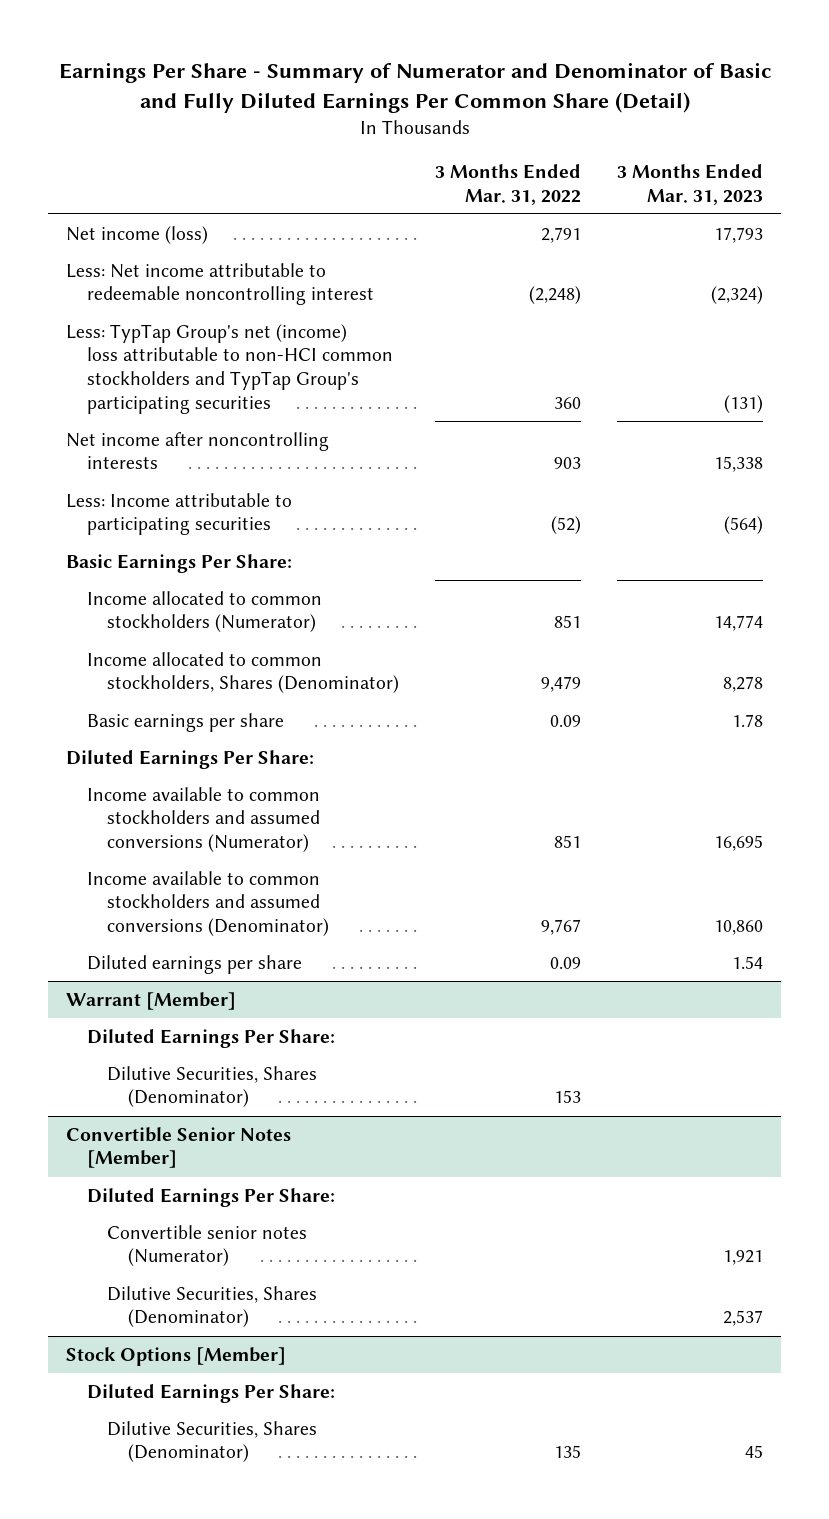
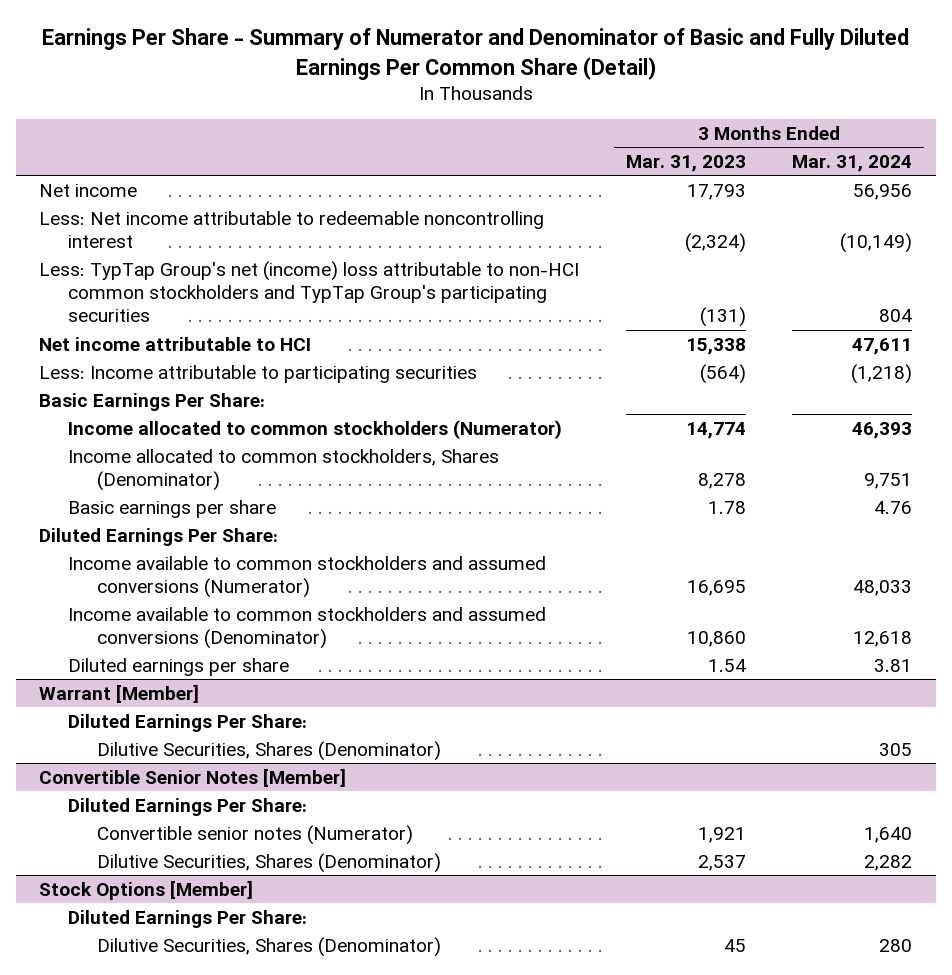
- | 3 Months Ended Mar. 31, 2022 | 3 Months Ended Mar. 31, 2023
+ | 3 Months Ended Mar. 31, 2023 | 3 Months Ended Mar. 31, 2024
- Net income (loss) | 2,791 | 17,793
+ Net income | 17,793 | 56,956
- Net income after noncontrolling interests | 903 | 15,338
+ Net income attributable to HCI | 15,338 | 47,611

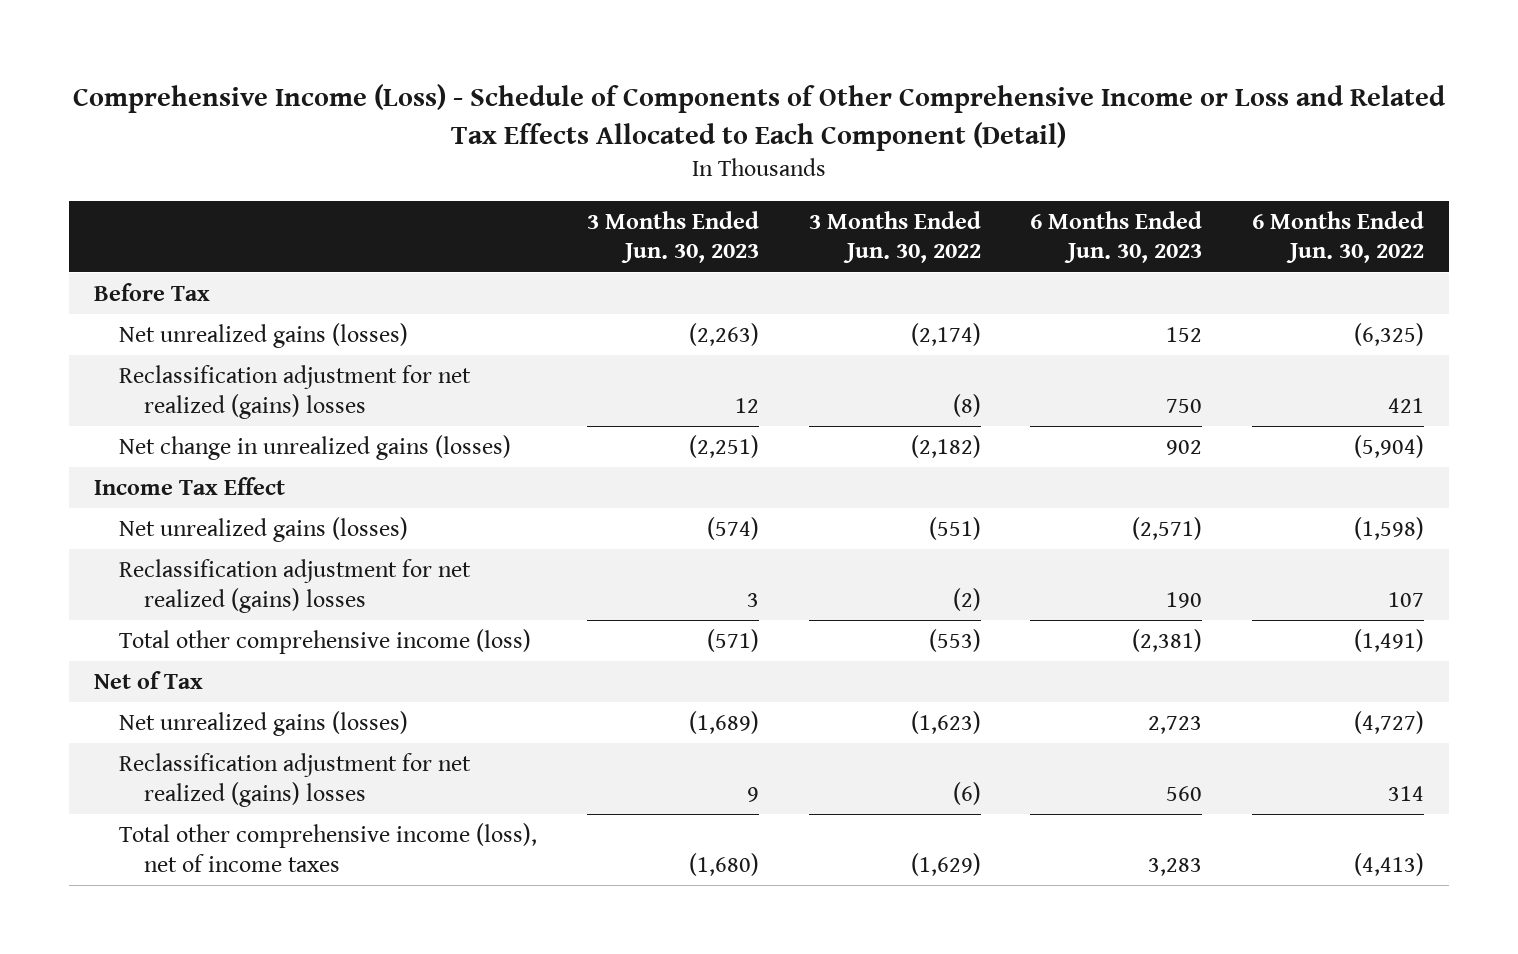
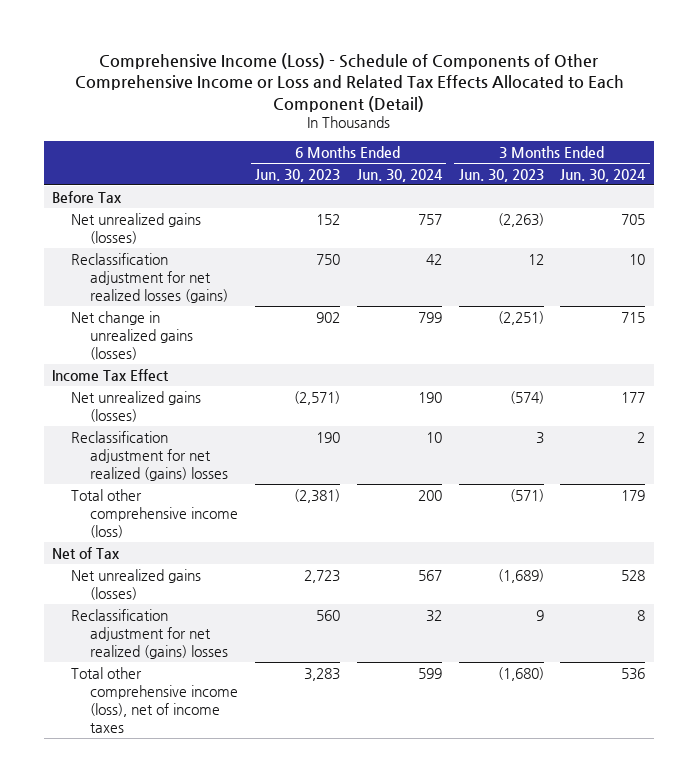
- | 3 Months Ended Jun. 30, 2023 | 3 Months Ended Jun. 30, 2022 | 6 Months Ended Jun. 30, 2023 | 6 Months Ended Jun. 30, 2022
+ | 6 Months Ended Jun. 30, 2023 | 6 Months Ended Jun. 30, 2024 | 3 Months Ended Jun. 30, 2023 | 3 Months Ended Jun. 30, 2024
- Reclassification adjustment for net realized (gains) losses | 12 | (8) | 750 | 421
+ Reclassification adjustment for net realized losses (gains) | 750 | 42 | 12 | 10

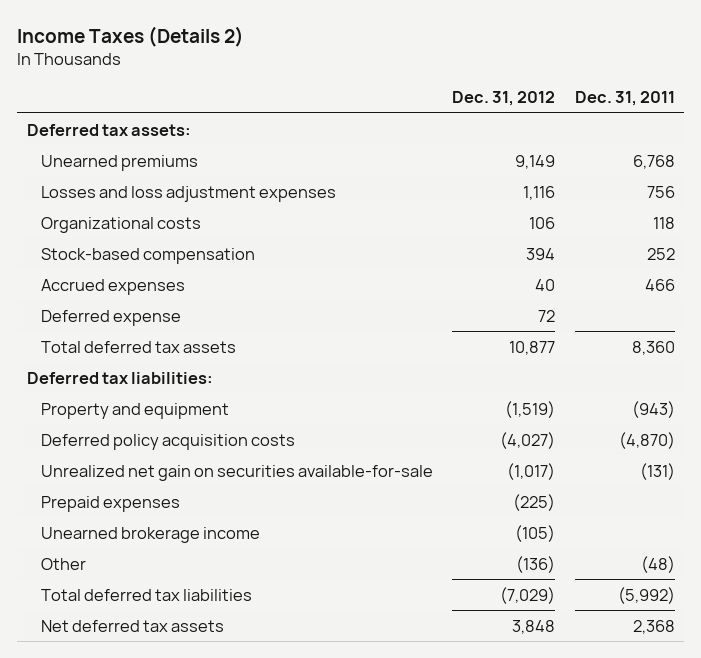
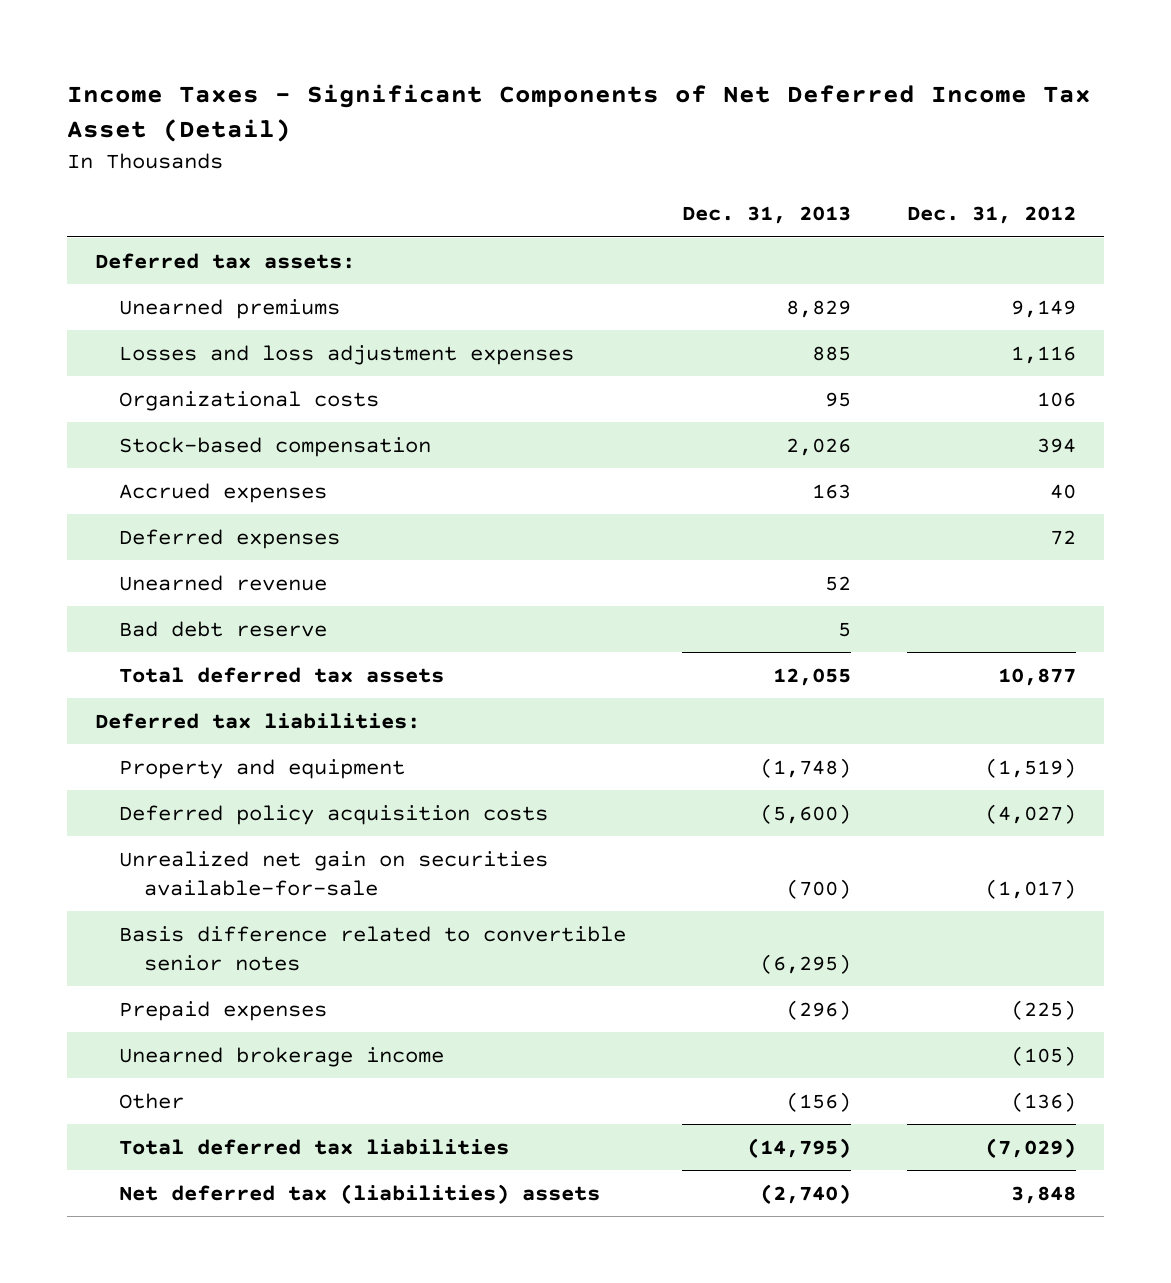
- Income Taxes (Details 2)
+ Income Taxes - Significant Components of Net Deferred Income Tax Asset (Detail)
- | Dec. 31, 2012 | Dec. 31, 2011
+ | Dec. 31, 2013 | Dec. 31, 2012
- Deferred expense | 72 |
+ Deferred expenses | | 72
+ Unearned revenue | 52 |
+ Bad debt reserve | 5 |
+ Basis difference related to convertible senior notes | (6,295) |
- Net deferred tax assets | 3,848 | 2,368
+ Net deferred tax (liabilities) assets | (2,740) | 3,848

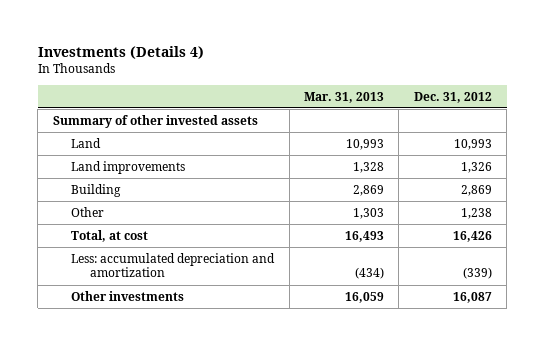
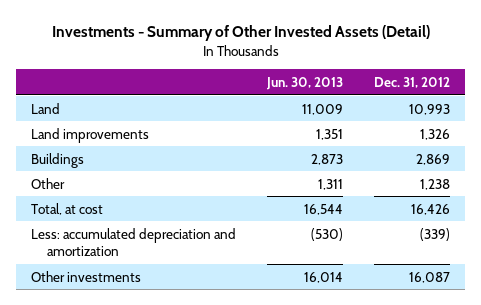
- Investments (Details 4)
+ Investments - Summary of Other Invested Assets (Detail)
- | Mar. 31, 2013 | Dec. 31, 2012
+ | Jun. 30, 2013 | Dec. 31, 2012
- Summary of other invested assets
- Building | 2,869 | 2,869
+ Buildings | 2,873 | 2,869

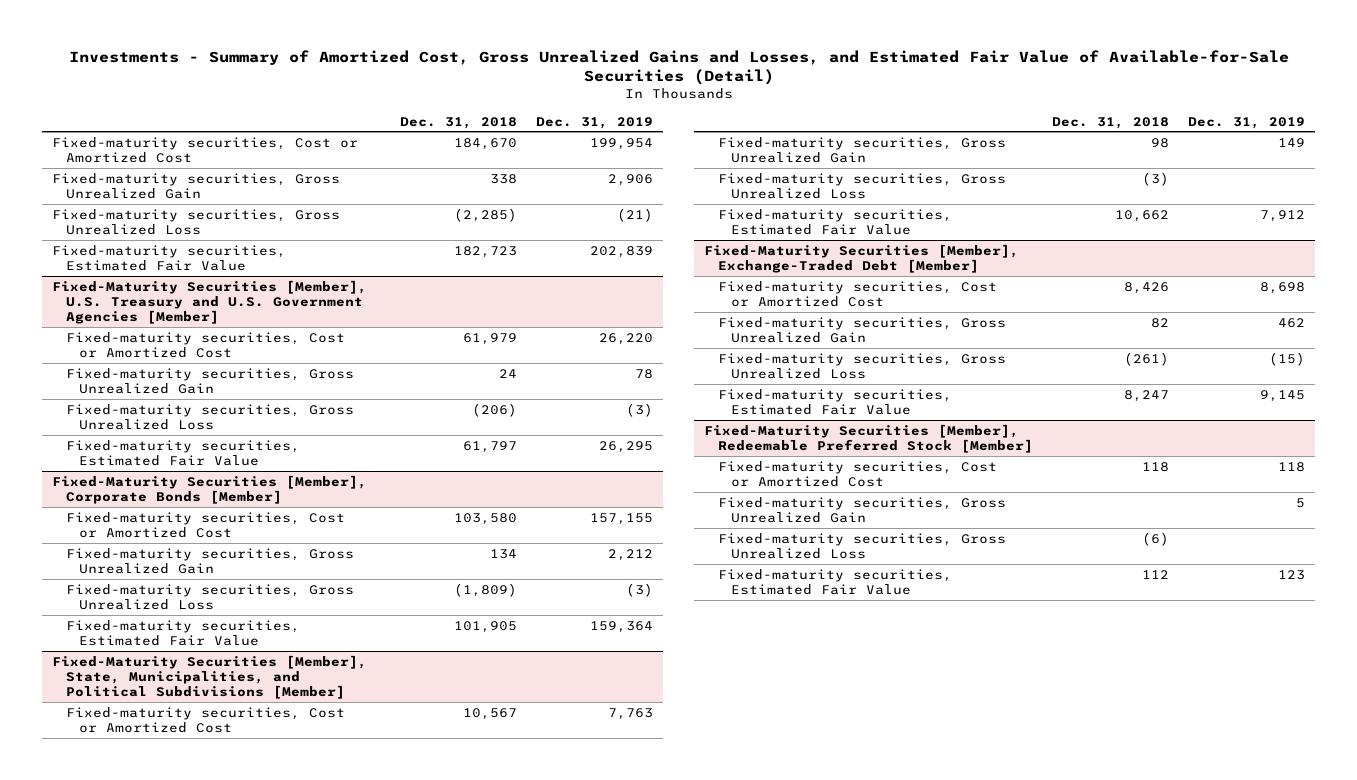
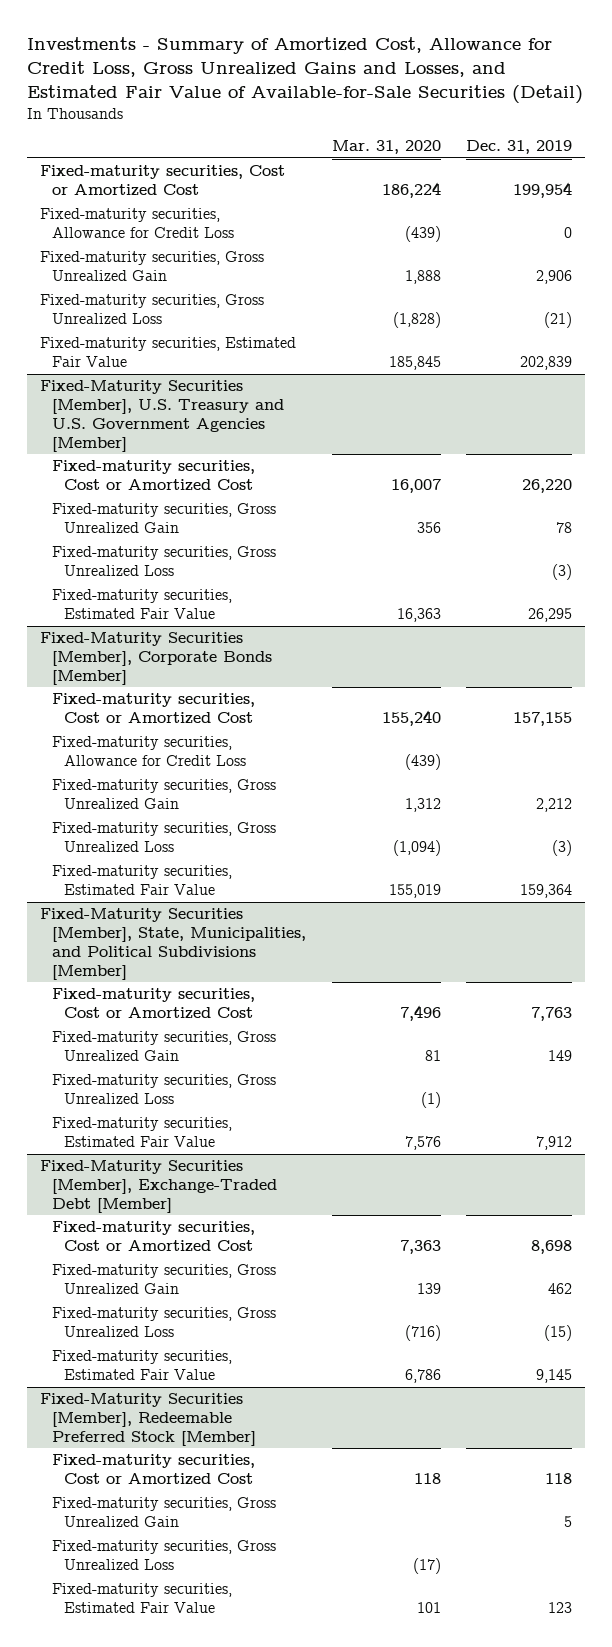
- Investments - Summary of Amortized Cost, Gross Unrealized Gains and Losses, and Estimated Fair Value of Available-for-Sale Securities (Detail)
+ Investments - Summary of Amortized Cost, Allowance for Credit Loss, Gross Unrealized Gains and Losses, and Estimated Fair Value of Available-for-Sale Securities (Detail)
- | Dec. 31, 2018 | Dec. 31, 2019
+ | Mar. 31, 2020 | Dec. 31, 2019
+ Fixed-maturity securities, Allowance for Credit Loss | (439) | 0
@ Fixed-Maturity Securities [Member], Corporate Bonds [Member]
+ Fixed-maturity securities, Allowance for Credit Loss | (439) |

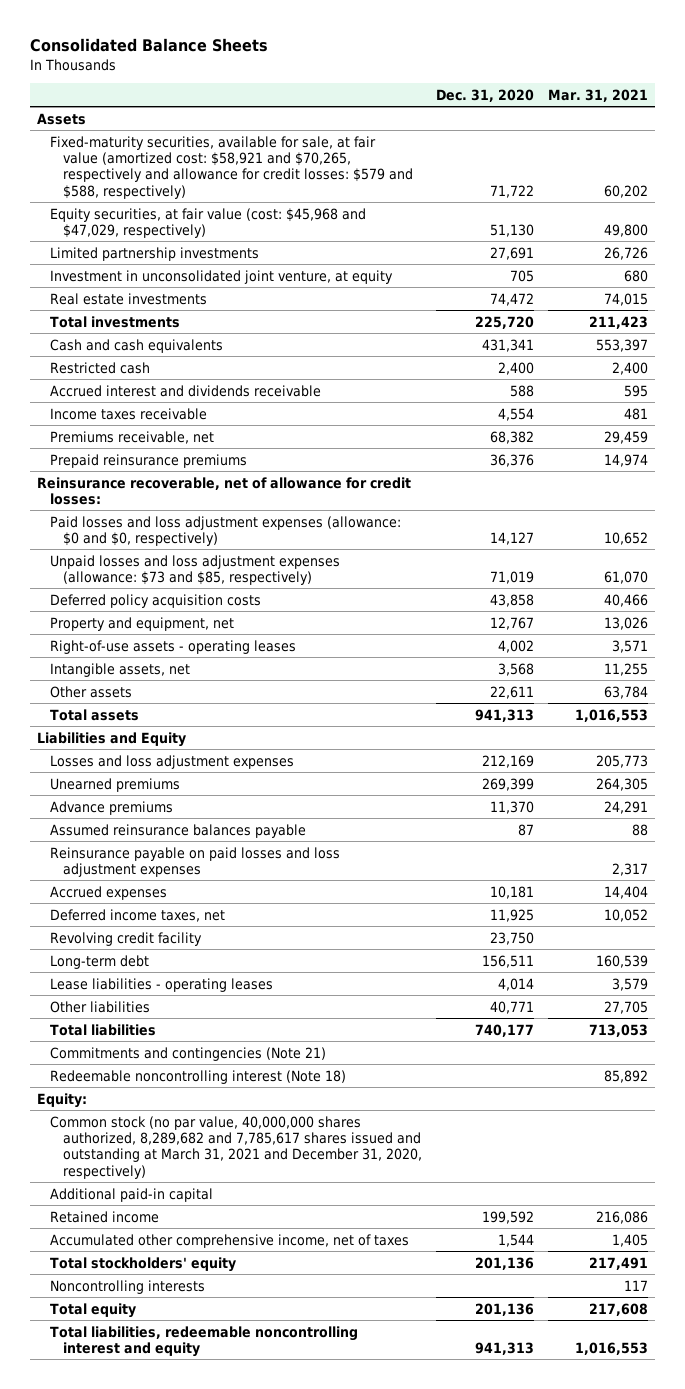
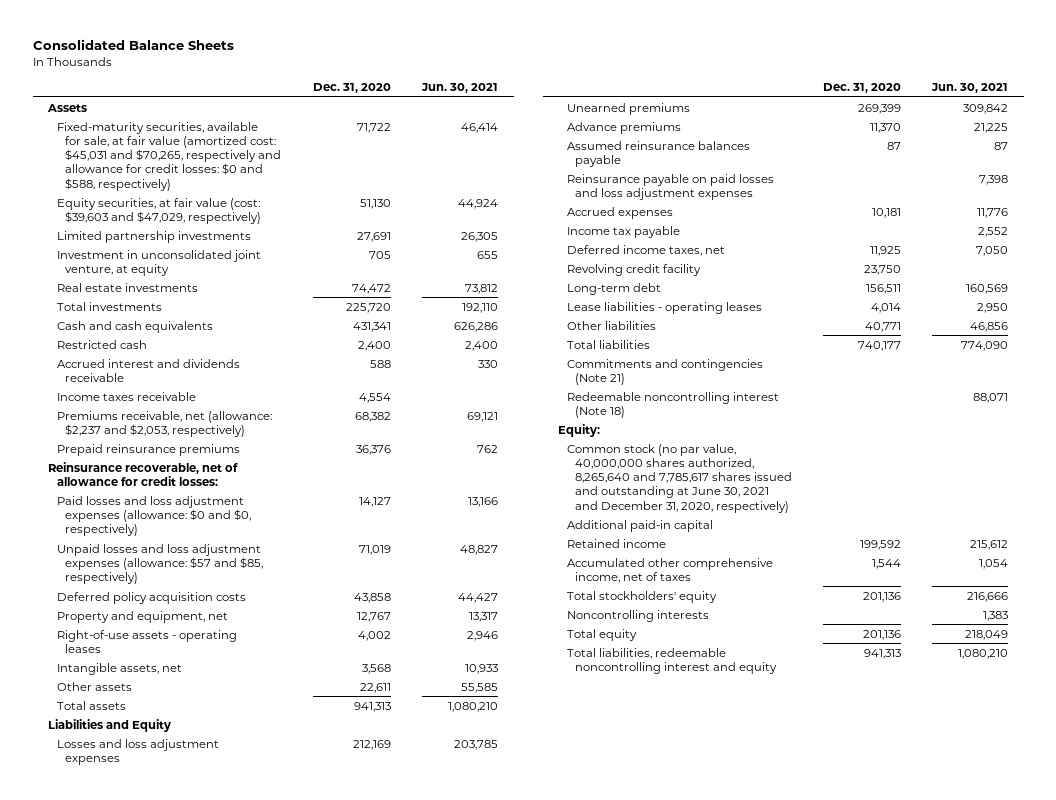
- | Dec. 31, 2020 | Mar. 31, 2021
+ | Dec. 31, 2020 | Jun. 30, 2021
- Fixed-maturity securities, available for sale, at fair value (amortized cost: $58,921 and $70,265, respectively and allowance for credit losses: $579 and $588, respectively) | 71,722 | 60,202
- Equity securities, at fair value (cost: $45,968 and $47,029, respectively) | 51,130 | 49,800
+ Fixed-maturity securities, available for sale, at fair value (amortized cost: $45,031 and $70,265, respectively and allowance for credit losses: $0 and $588, respectively) | 71,722 | 46,414
+ Equity securities, at fair value (cost: $39,603 and $47,029, respectively) | 51,130 | 44,924
- Premiums receivable, net | 68,382 | 29,459
+ Premiums receivable, net (allowance: $2,237 and $2,053, respectively) | 68,382 | 69,121
- Unpaid losses and loss adjustment expenses (allowance: $73 and $85, respectively) | 71,019 | 61,070
+ Unpaid losses and loss adjustment expenses (allowance: $57 and $85, respectively) | 71,019 | 48,827
+ Income tax payable | | 2,552
- Common stock (no par value, 40,000,000 shares authorized, 8,289,682 and 7,785,617 shares issued and outstanding at March 31, 2021 and December 31, 2020, respectively)
+ Common stock (no par value, 40,000,000 shares authorized, 8,265,640 and 7,785,617 shares issued and outstanding at June 30, 2021 and December 31, 2020, respectively)

